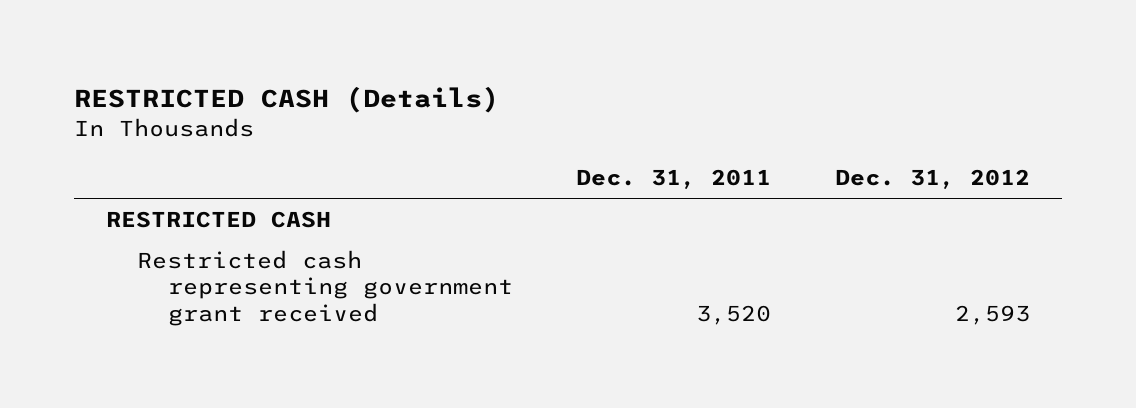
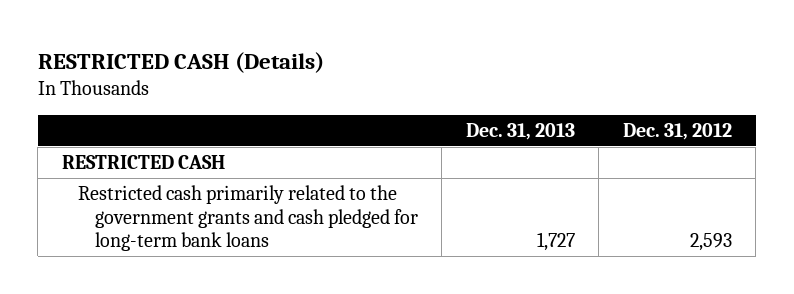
- | Dec. 31, 2011 | Dec. 31, 2012
+ | Dec. 31, 2013 | Dec. 31, 2012
- Restricted cash representing government grant received | 3,520 | 2,593
+ Restricted cash primarily related to the government grants and cash pledged for long-term bank loans | 1,727 | 2,593

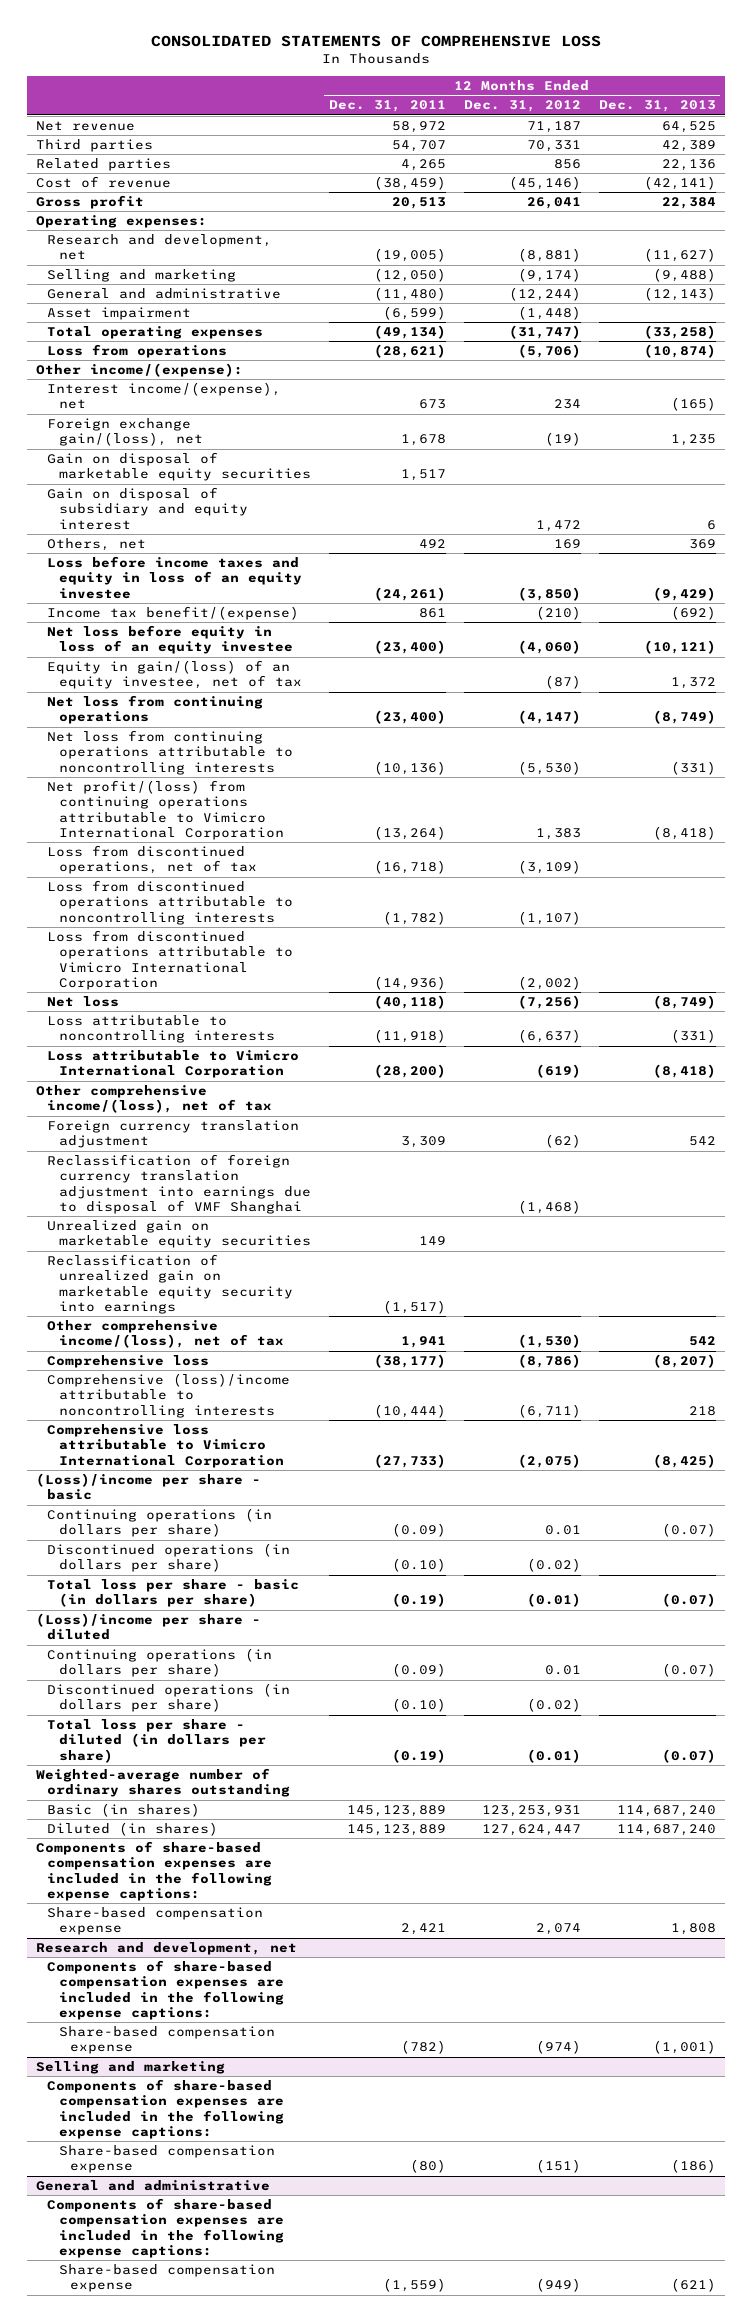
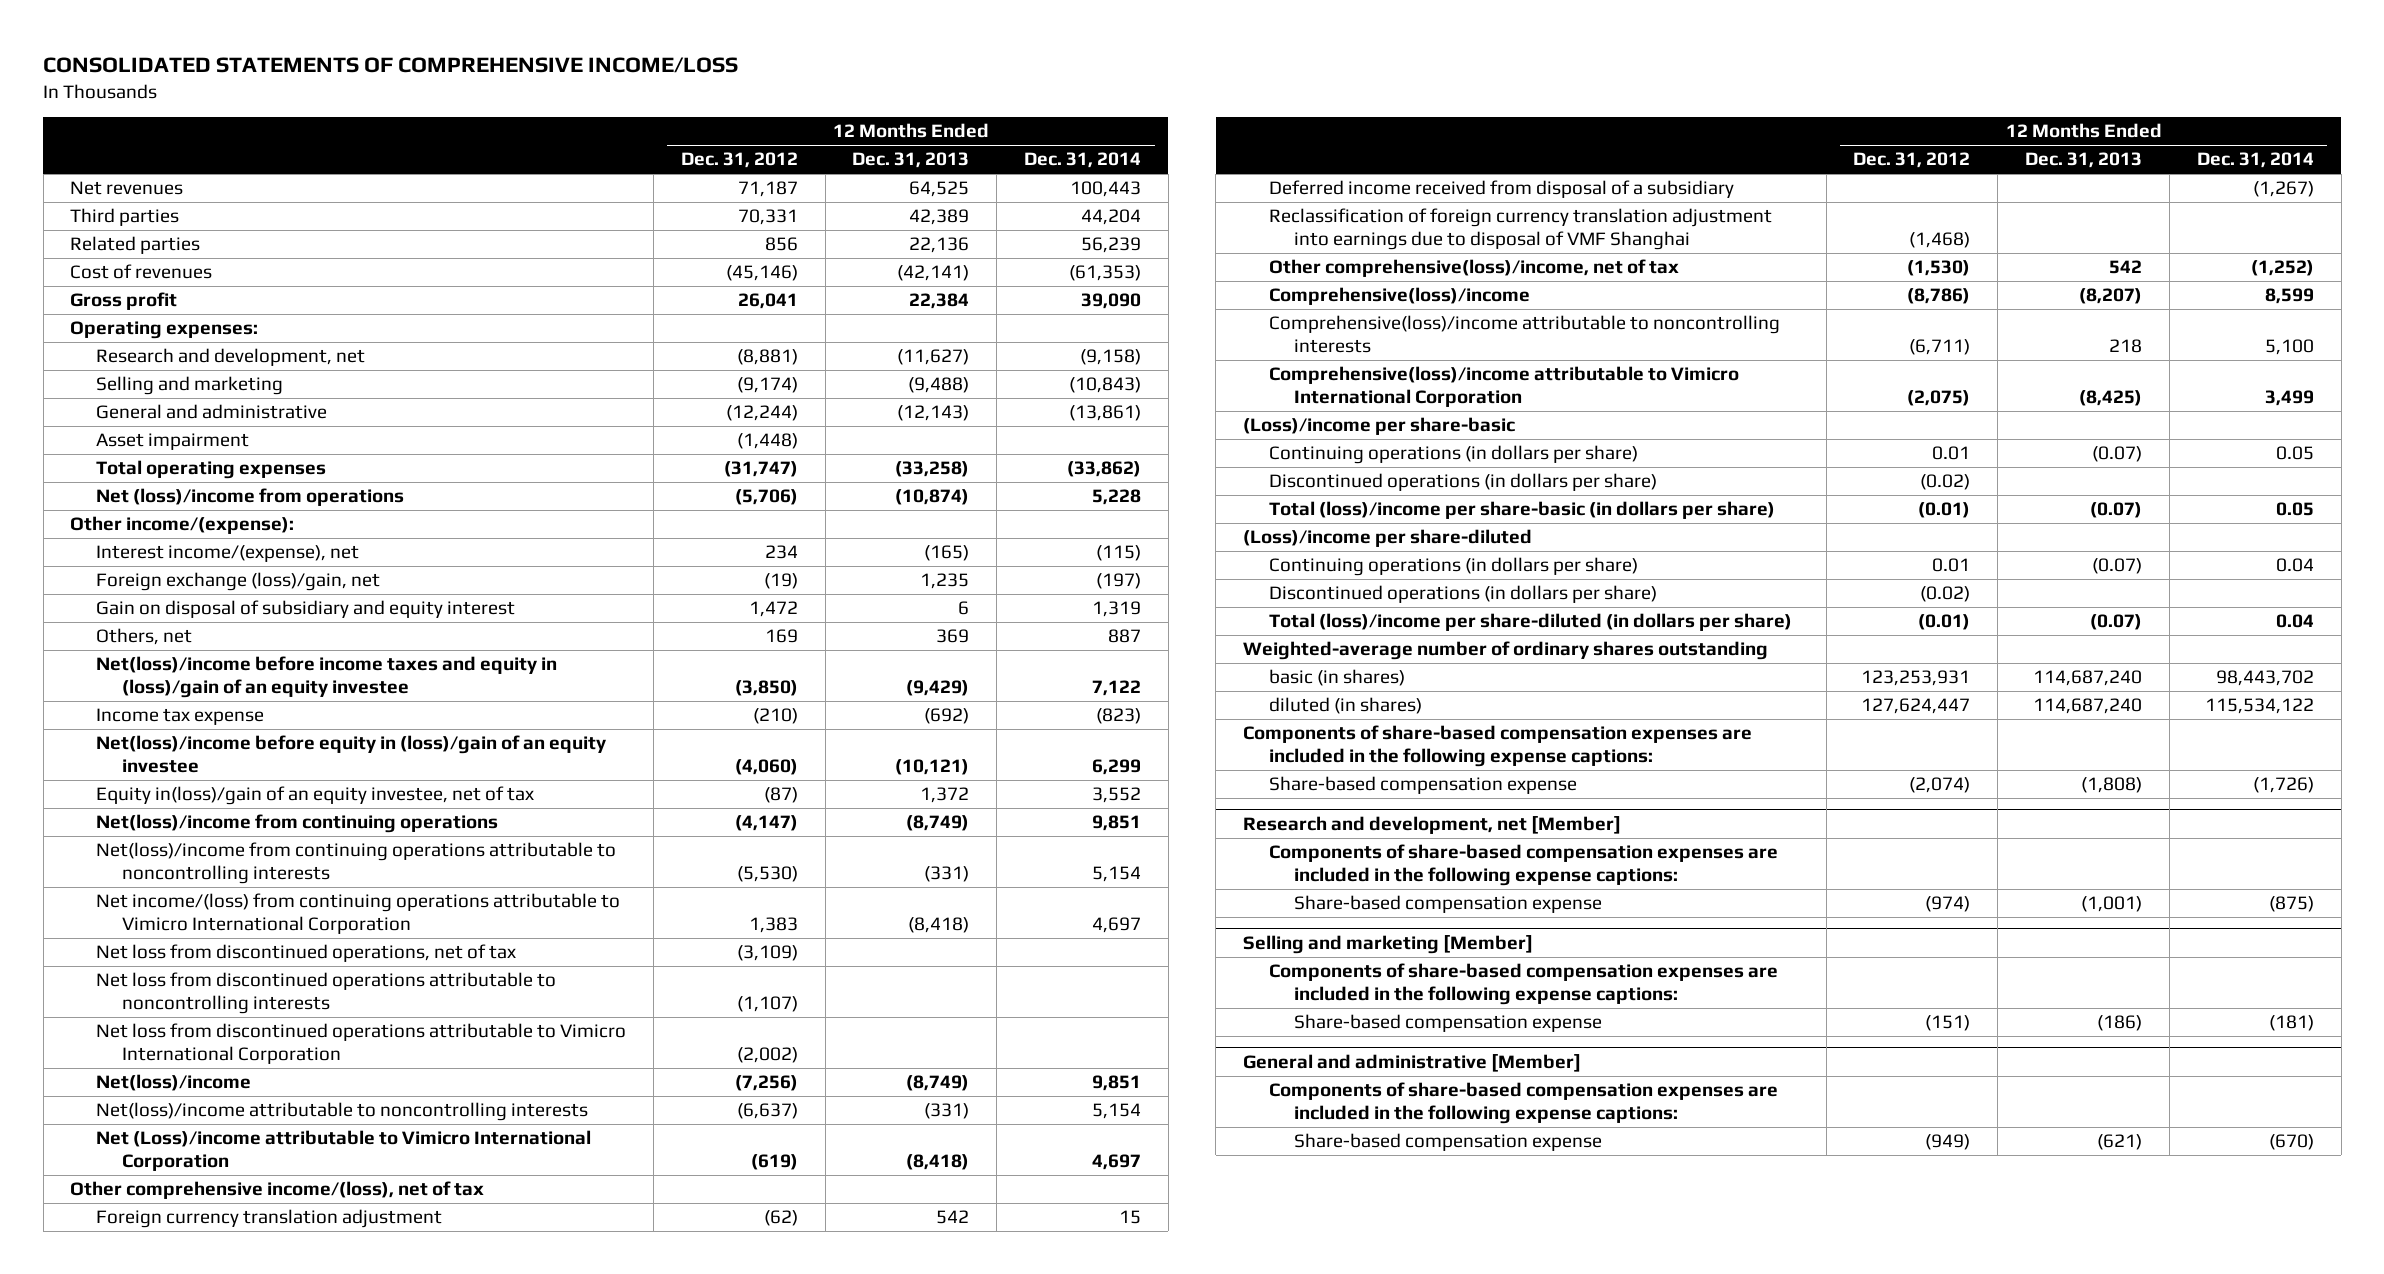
- CONSOLIDATED STATEMENTS OF COMPREHENSIVE LOSS
+ CONSOLIDATED STATEMENTS OF COMPREHENSIVE INCOME/LOSS
- | 12 Months Ended Dec. 31, 2011 | 12 Months Ended Dec. 31, 2012 | 12 Months Ended Dec. 31, 2013
+ | 12 Months Ended Dec. 31, 2012 | 12 Months Ended Dec. 31, 2013 | 12 Months Ended Dec. 31, 2014
- Net revenue | 58,972 | 71,187 | 64,525
+ Net revenues | 71,187 | 64,525 | 100,443
- Cost of revenue | (38,459) | (45,146) | (42,141)
+ Cost of revenues | (45,146) | (42,141) | (61,353)
- Loss from operations | (28,621) | (5,706) | (10,874)
+ Net (loss)/income from operations | (5,706) | (10,874) | 5,228
- Foreign exchange gain/(loss), net | 1,678 | (19) | 1,235
- Gain on disposal of marketable equity securities | 1,517 | |
+ Foreign exchange (loss)/gain, net | (19) | 1,235 | (197)
- Loss before income taxes and equity in loss of an equity investee | (24,261) | (3,850) | (9,429)
- Income tax benefit/(expense) | 861 | (210) | (692)
- Net loss before equity in loss of an equity investee | (23,400) | (4,060) | (10,121)
- Equity in gain/(loss) of an equity investee, net of tax | | (87) | 1,372
- Net loss from continuing operations | (23,400) | (4,147) | (8,749)
- Net loss from continuing operations attributable to noncontrolling interests | (10,136) | (5,530) | (331)
- Net profit/(loss) from continuing operations attributable to Vimicro International Corporation | (13,264) | 1,383 | (8,418)
- Loss from discontinued operations, net of tax | (16,718) | (3,109) |
- Loss from discontinued operations attributable to noncontrolling interests | (1,782) | (1,107) |
- Loss from discontinued operations attributable to Vimicro International Corporation | (14,936) | (2,002) |
- Net loss | (40,118) | (7,256) | (8,749)
- Loss attributable to noncontrolling interests | (11,918) | (6,637) | (331)
- Loss attributable to Vimicro International Corporation | (28,200) | (619) | (8,418)
+ Net(loss)/income before income taxes and equity in (loss)/gain of an equity investee | (3,850) | (9,429) | 7,122
+ Income tax expense | (210) | (692) | (823)
+ Net(loss)/income before equity in (loss)/gain of an equity investee | (4,060) | (10,121) | 6,299
+ Equity in(loss)/gain of an equity investee, net of tax | (87) | 1,372 | 3,552
+ Net(loss)/income from continuing operations | (4,147) | (8,749) | 9,851
+ Net(loss)/income from continuing operations attributable to noncontrolling interests | (5,530) | (331) | 5,154
+ Net income/(loss) from continuing operations attributable to Vimicro International Corporation | 1,383 | (8,418) | 4,697
+ Net loss from discontinued operations, net of tax | (3,109) | |
+ Net loss from discontinued operations attributable to noncontrolling interests | (1,107) | |
+ Net loss from discontinued operations attributable to Vimicro International Corporation | (2,002) | |
+ Net(loss)/income | (7,256) | (8,749) | 9,851
+ Net(loss)/income attributable to noncontrolling interests | (6,637) | (331) | 5,154
+ Net (Loss)/income attributable to Vimicro International Corporation | (619) | (8,418) | 4,697
+ Deferred income received from disposal of a subsidiary | | | (1,267)
- Unrealized gain on marketable equity securities | 149 | |
- Reclassification of unrealized gain on marketable equity security into earnings | (1,517) | |
- Other comprehensive income/(loss), net of tax | 1,941 | (1,530) | 542
- Comprehensive loss | (38,177) | (8,786) | (8,207)
- Comprehensive (loss)/income attributable to noncontrolling interests | (10,444) | (6,711) | 218
- Comprehensive loss attributable to Vimicro International Corporation | (27,733) | (2,075) | (8,425)
- (Loss)/income per share - basic
+ Other comprehensive(loss)/income, net of tax | (1,530) | 542 | (1,252)
+ Comprehensive(loss)/income | (8,786) | (8,207) | 8,599
+ Comprehensive(loss)/income attributable to noncontrolling interests | (6,711) | 218 | 5,100
+ Comprehensive(loss)/income attributable to Vimicro International Corporation | (2,075) | (8,425) | 3,499
+ (Loss)/income per share-basic
- Total loss per share - basic (in dollars per share) | (0.19) | (0.01) | (0.07)
- (Loss)/income per share - diluted
+ Total (loss)/income per share-basic (in dollars per share) | (0.01) | (0.07) | 0.05
+ (Loss)/income per share-diluted
- Total loss per share - diluted (in dollars per share) | (0.19) | (0.01) | (0.07)
+ Total (loss)/income per share-diluted (in dollars per share) | (0.01) | (0.07) | 0.04
- Basic (in shares) | 145,123,889 | 123,253,931 | 114,687,240
- Diluted (in shares) | 145,123,889 | 127,624,447 | 114,687,240
+ basic (in shares) | 123,253,931 | 114,687,240 | 98,443,702
+ diluted (in shares) | 127,624,447 | 114,687,240 | 115,534,122
- Share-based compensation expense | 2,421 | 2,074 | 1,808
- Research and development, net
+ Share-based compensation expense | (2,074) | (1,808) | (1,726)
+ Research and development, net [Member]
- Selling and marketing
+ Selling and marketing [Member]
- General and administrative
+ General and administrative [Member]

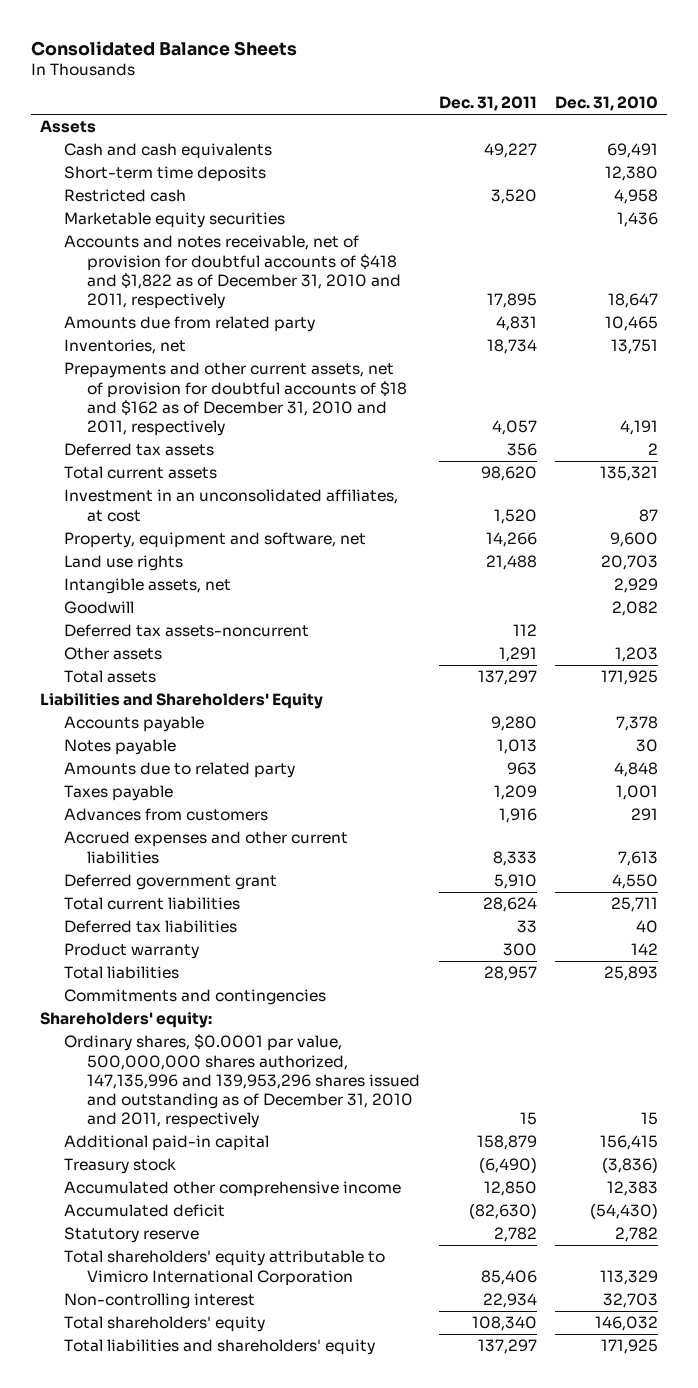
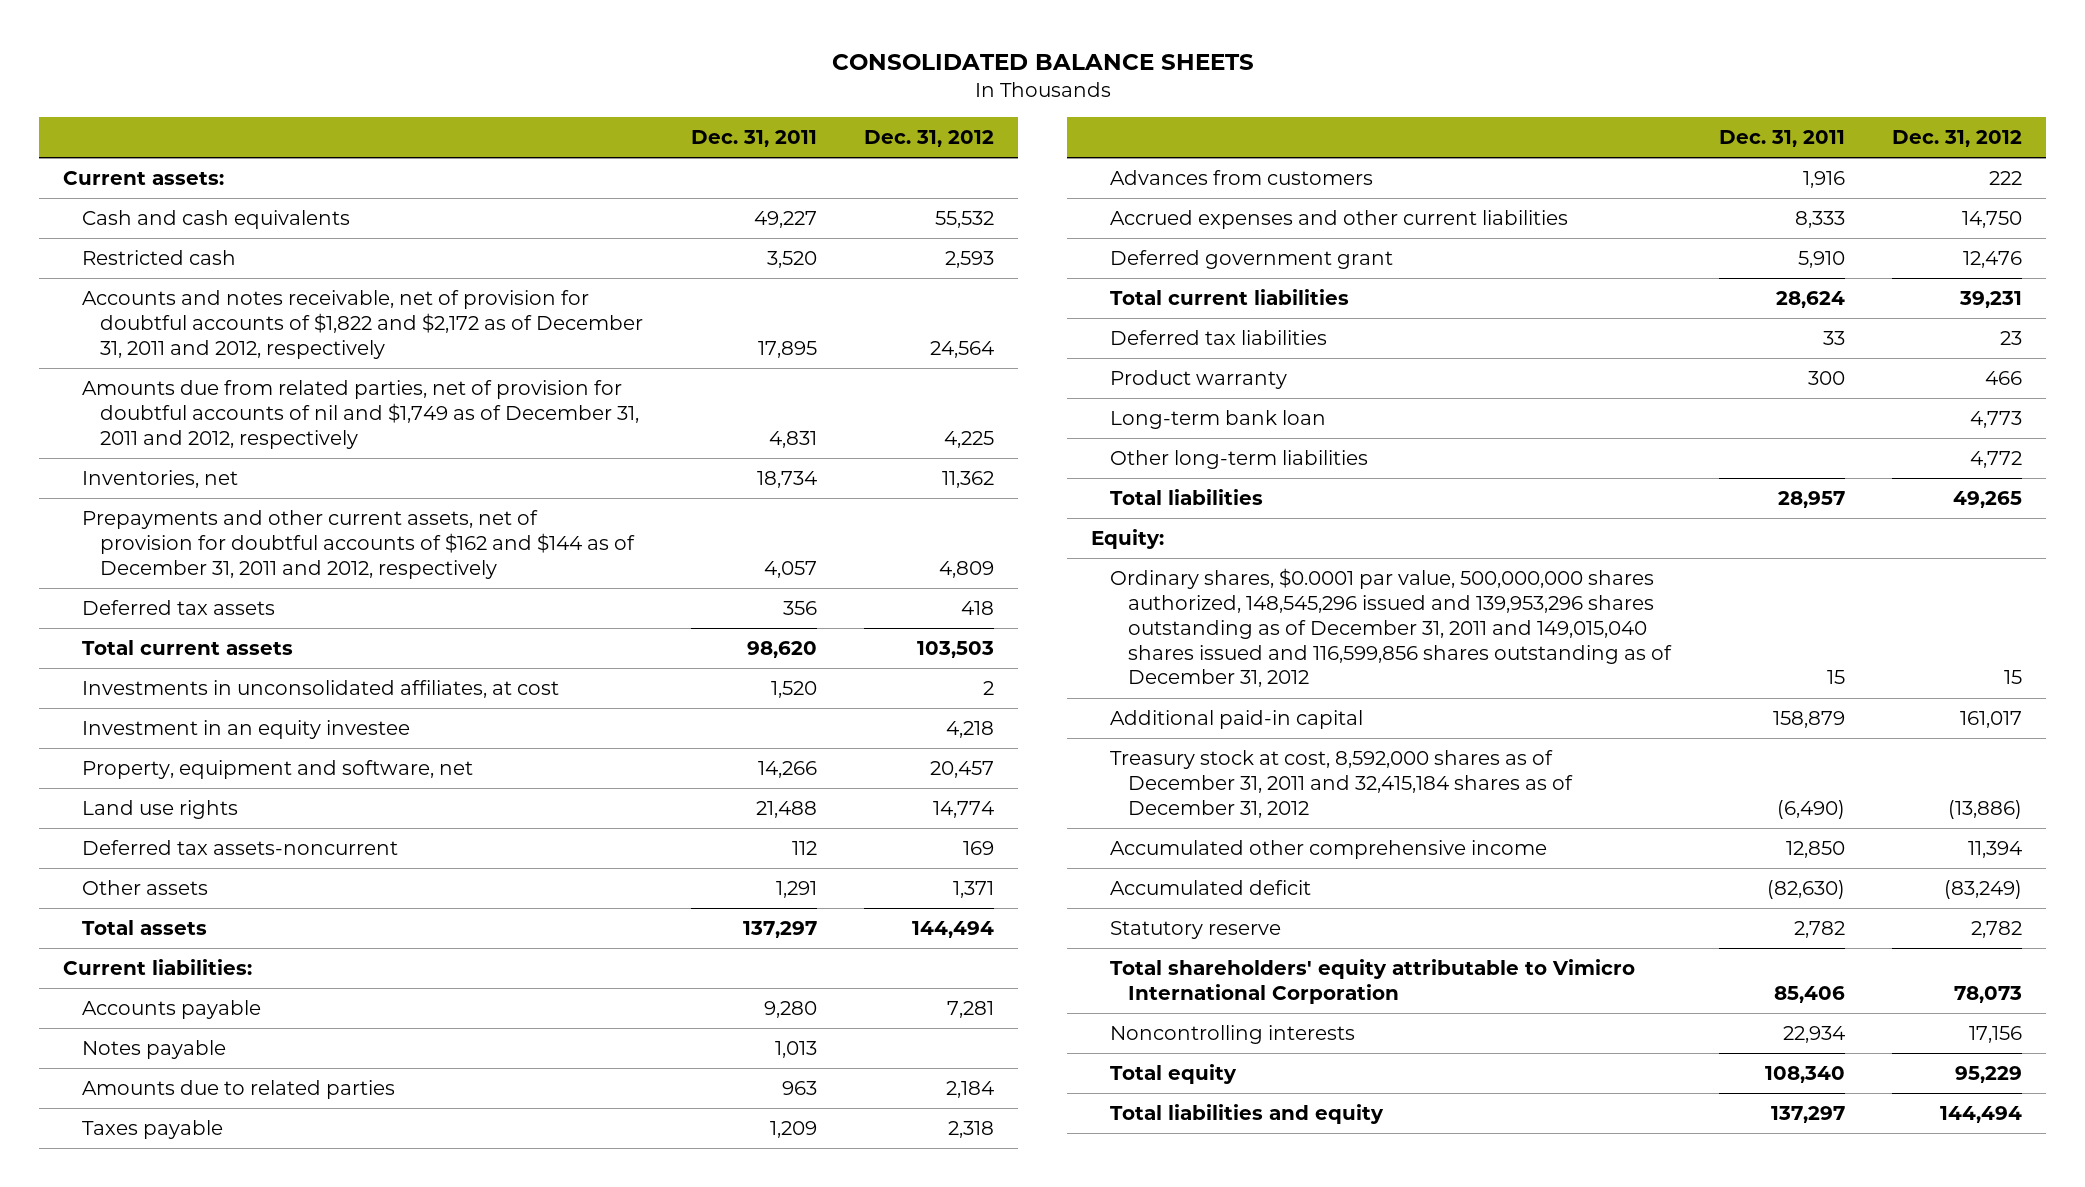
- Consolidated Balance Sheets
+ CONSOLIDATED BALANCE SHEETS
- | Dec. 31, 2011 | Dec. 31, 2010
+ | Dec. 31, 2011 | Dec. 31, 2012
- Assets
+ Current assets:
- Short-term time deposits | | 12,380
- Marketable equity securities | | 1,436
- Accounts and notes receivable, net of provision for doubtful accounts of $418 and $1,822 as of December 31, 2010 and 2011, respectively | 17,895 | 18,647
- Amounts due from related party | 4,831 | 10,465
+ Accounts and notes receivable, net of provision for doubtful accounts of $1,822 and $2,172 as of December 31, 2011 and 2012, respectively | 17,895 | 24,564
+ Amounts due from related parties, net of provision for doubtful accounts of nil and $1,749 as of December 31, 2011 and 2012, respectively | 4,831 | 4,225
- Prepayments and other current assets, net of provision for doubtful accounts of $18 and $162 as of December 31, 2010 and 2011, respectively | 4,057 | 4,191
+ Prepayments and other current assets, net of provision for doubtful accounts of $162 and $144 as of December 31, 2011 and 2012, respectively | 4,057 | 4,809
- Investment in an unconsolidated affiliates, at cost | 1,520 | 87
+ Investments in unconsolidated affiliates, at cost | 1,520 | 2
+ Investment in an equity investee | | 4,218
- Intangible assets, net | | 2,929
- Goodwill | | 2,082
- Liabilities and Shareholders' Equity
+ Current liabilities:
- Amounts due to related party | 963 | 4,848
+ Amounts due to related parties | 963 | 2,184
+ Long-term bank loan | | 4,773
+ Other long-term liabilities | | 4,772
- Commitments and contingencies
- Shareholders' equity:
- Ordinary shares, $0.0001 par value, 500,000,000 shares authorized, 147,135,996 and 139,953,296 shares issued and outstanding as of December 31, 2010 and 2011, respectively | 15 | 15
+ Equity:
+ Ordinary shares, $0.0001 par value, 500,000,000 shares authorized, 148,545,296 issued and 139,953,296 shares outstanding as of December 31, 2011 and 149,015,040 shares issued and 116,599,856 shares outstanding as of December 31, 2012 | 15 | 15
- Treasury stock | (6,490) | (3,836)
+ Treasury stock at cost, 8,592,000 shares as of December 31, 2011 and 32,415,184 shares as of December 31, 2012 | (6,490) | (13,886)
- Non-controlling interest | 22,934 | 32,703
- Total shareholders' equity | 108,340 | 146,032
- Total liabilities and shareholders' equity | 137,297 | 171,925
+ Noncontrolling interests | 22,934 | 17,156
+ Total equity | 108,340 | 95,229
+ Total liabilities and equity | 137,297 | 144,494

